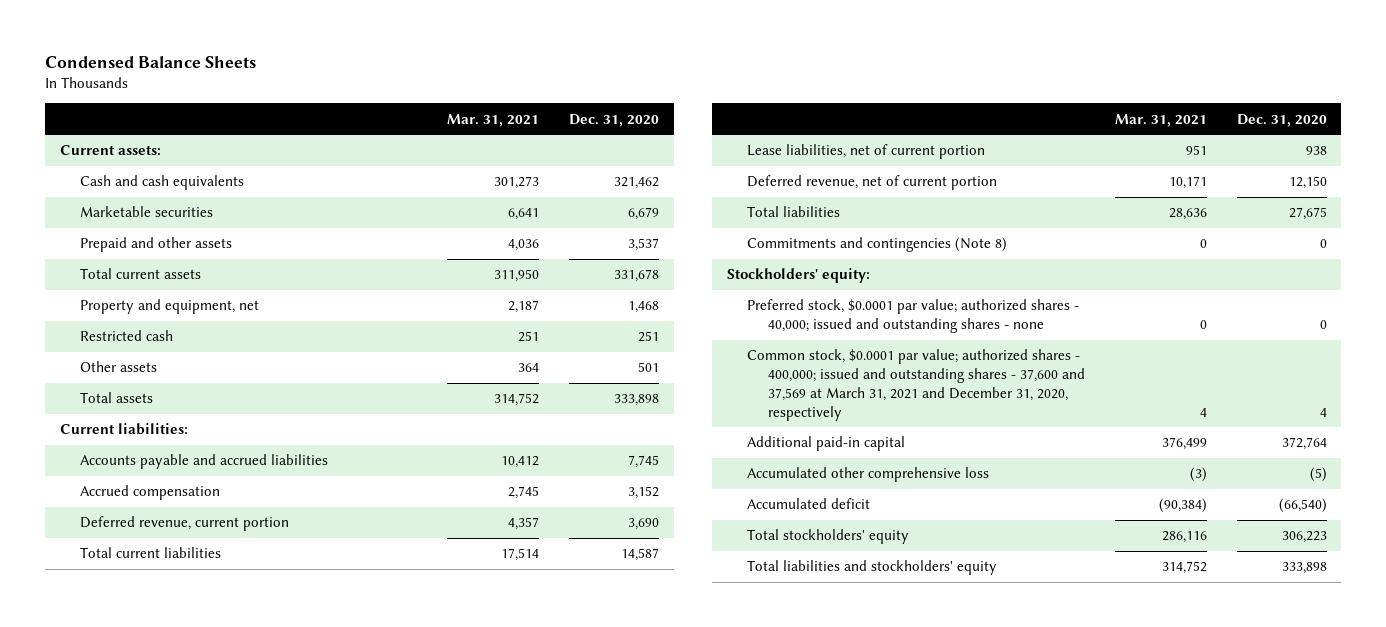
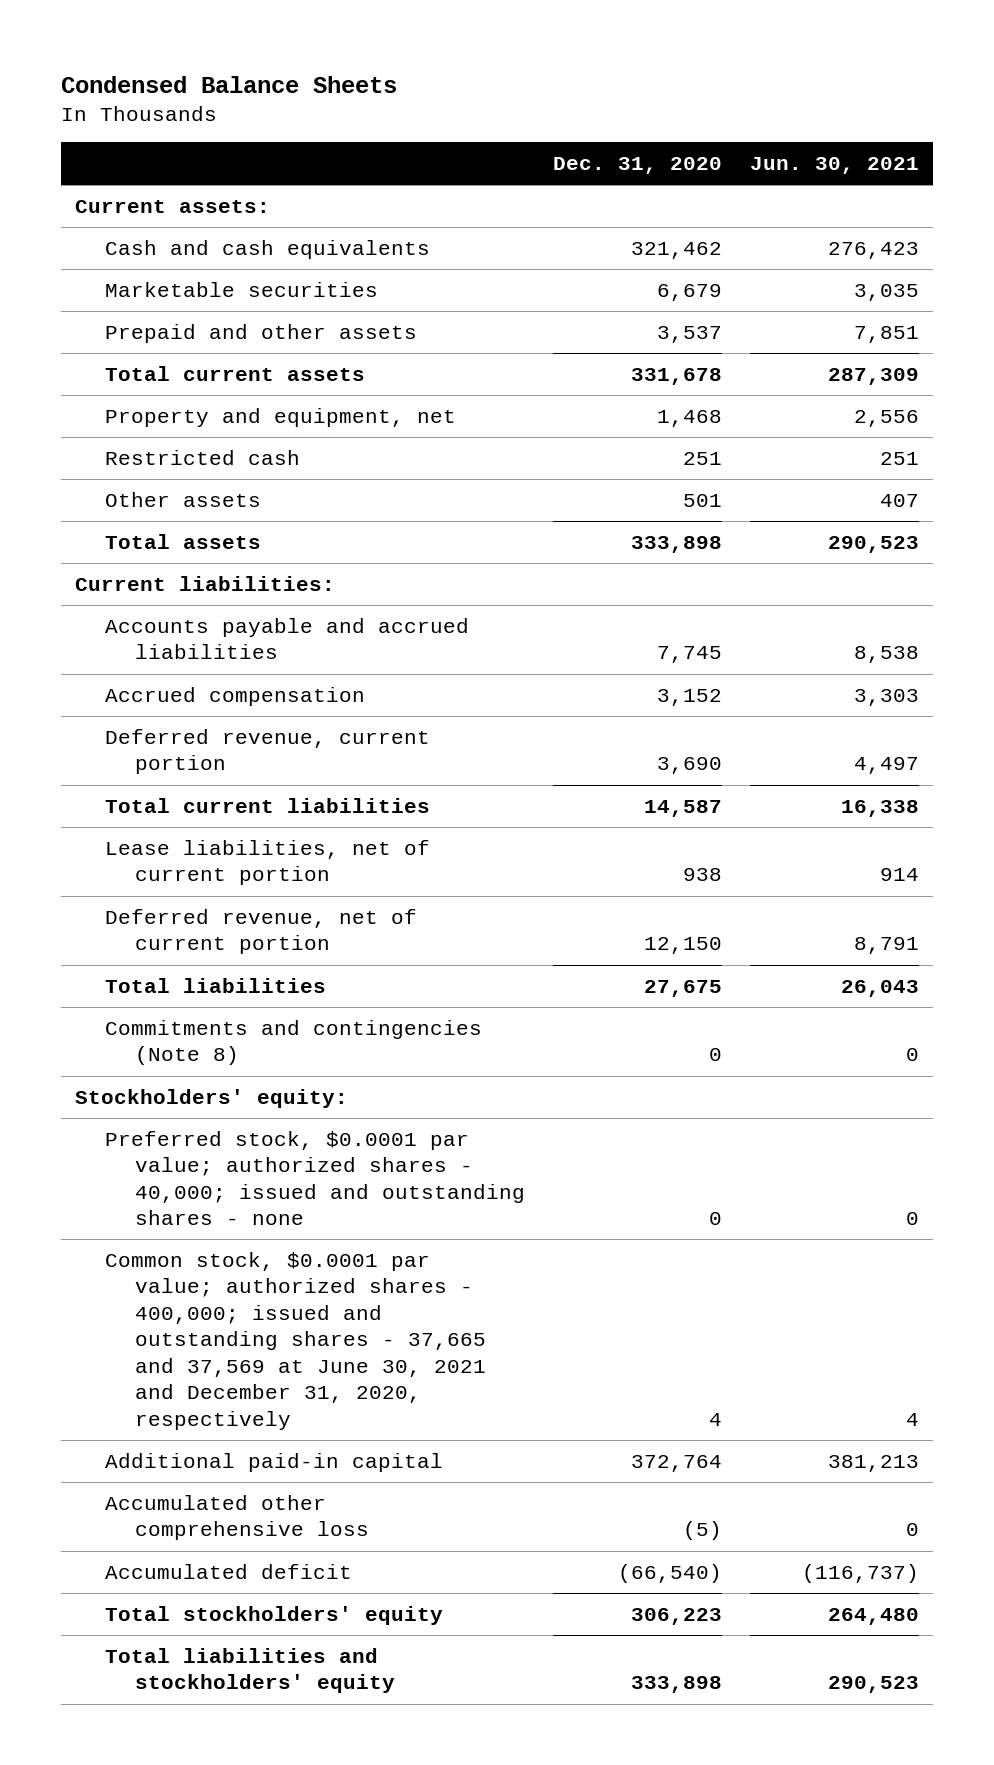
- | Mar. 31, 2021 | Dec. 31, 2020
+ | Dec. 31, 2020 | Jun. 30, 2021
- Common stock, $0.0001 par value; authorized shares - 400,000; issued and outstanding shares - 37,600 and 37,569 at March 31, 2021 and December 31, 2020, respectively | 4 | 4
+ Common stock, $0.0001 par value; authorized shares - 400,000; issued and outstanding shares - 37,665 and 37,569 at June 30, 2021 and December 31, 2020, respectively | 4 | 4

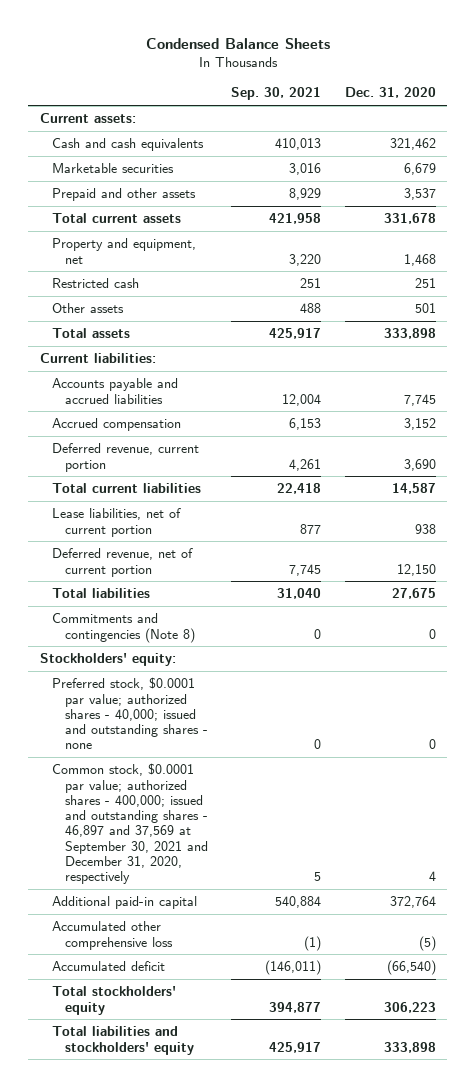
- | Dec. 31, 2020 | Jun. 30, 2021
+ | Sep. 30, 2021 | Dec. 31, 2020
- Common stock, $0.0001 par value; authorized shares - 400,000; issued and outstanding shares - 37,665 and 37,569 at June 30, 2021 and December 31, 2020, respectively | 4 | 4
+ Common stock, $0.0001 par value; authorized shares - 400,000; issued and outstanding shares - 46,897 and 37,569 at September 30, 2021 and December 31, 2020, respectively | 5 | 4

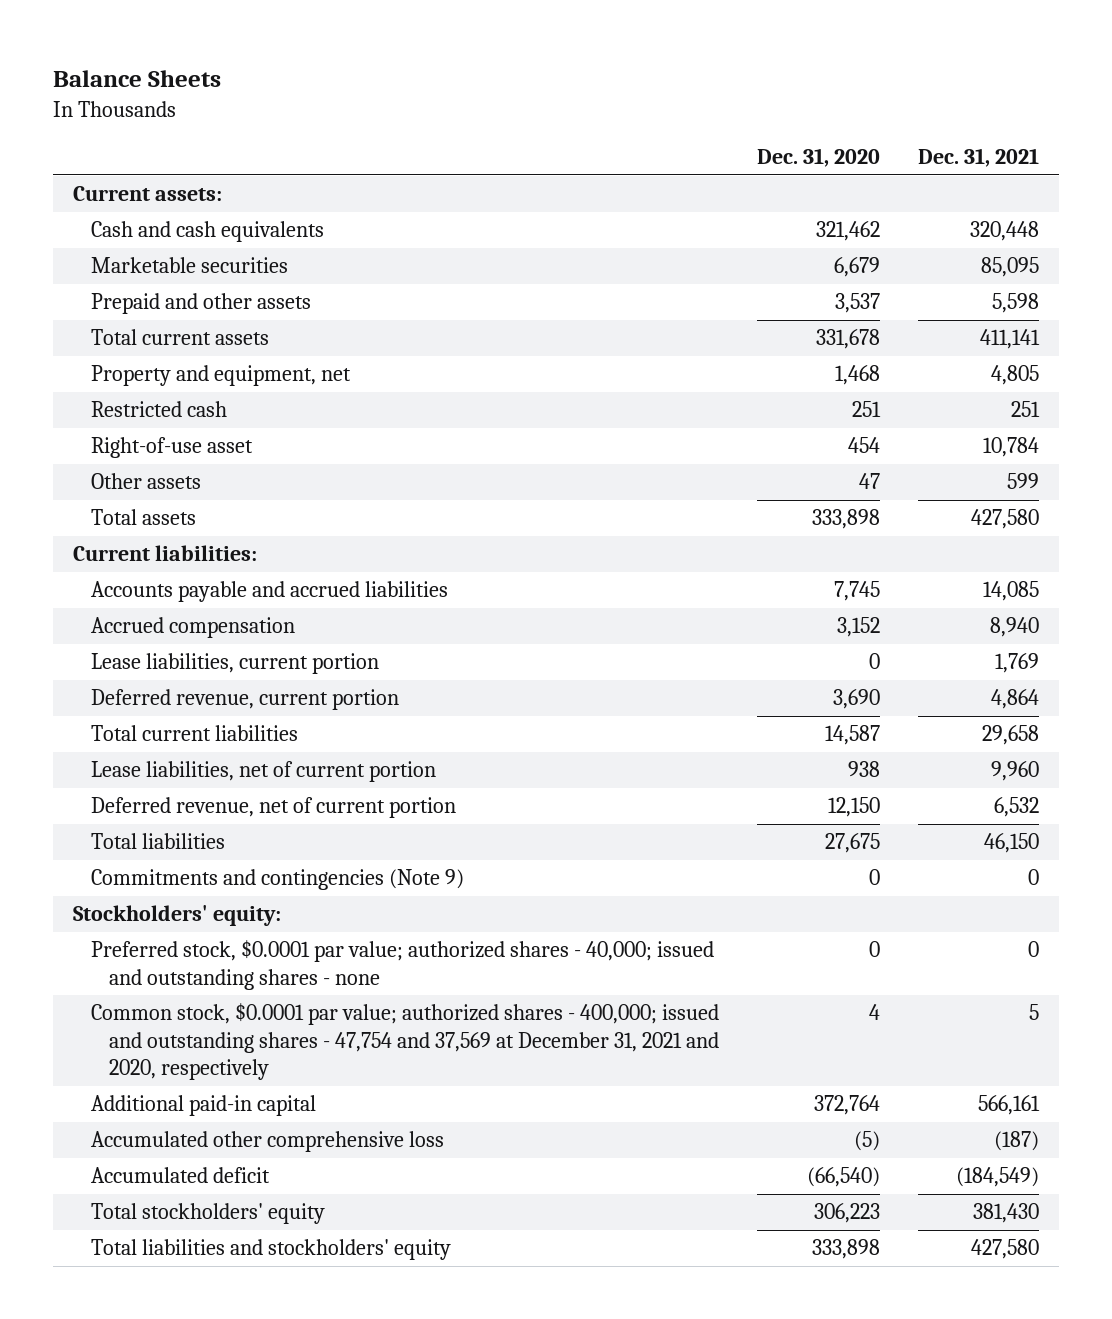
- Condensed Balance Sheets
+ Balance Sheets
- | Sep. 30, 2021 | Dec. 31, 2020
+ | Dec. 31, 2020 | Dec. 31, 2021
- Other assets | 488 | 501
+ Right-of-use asset | 454 | 10,784
+ Other assets | 47 | 599
+ Lease liabilities, current portion | 0 | 1,769
- Commitments and contingencies (Note 8) | 0 | 0
+ Commitments and contingencies (Note 9) | 0 | 0
- Common stock, $0.0001 par value; authorized shares - 400,000; issued and outstanding shares - 46,897 and 37,569 at September 30, 2021 and December 31, 2020, respectively | 5 | 4
+ Common stock, $0.0001 par value; authorized shares - 400,000; issued and outstanding shares - 47,754 and 37,569 at December 31, 2021 and 2020, respectively | 4 | 5

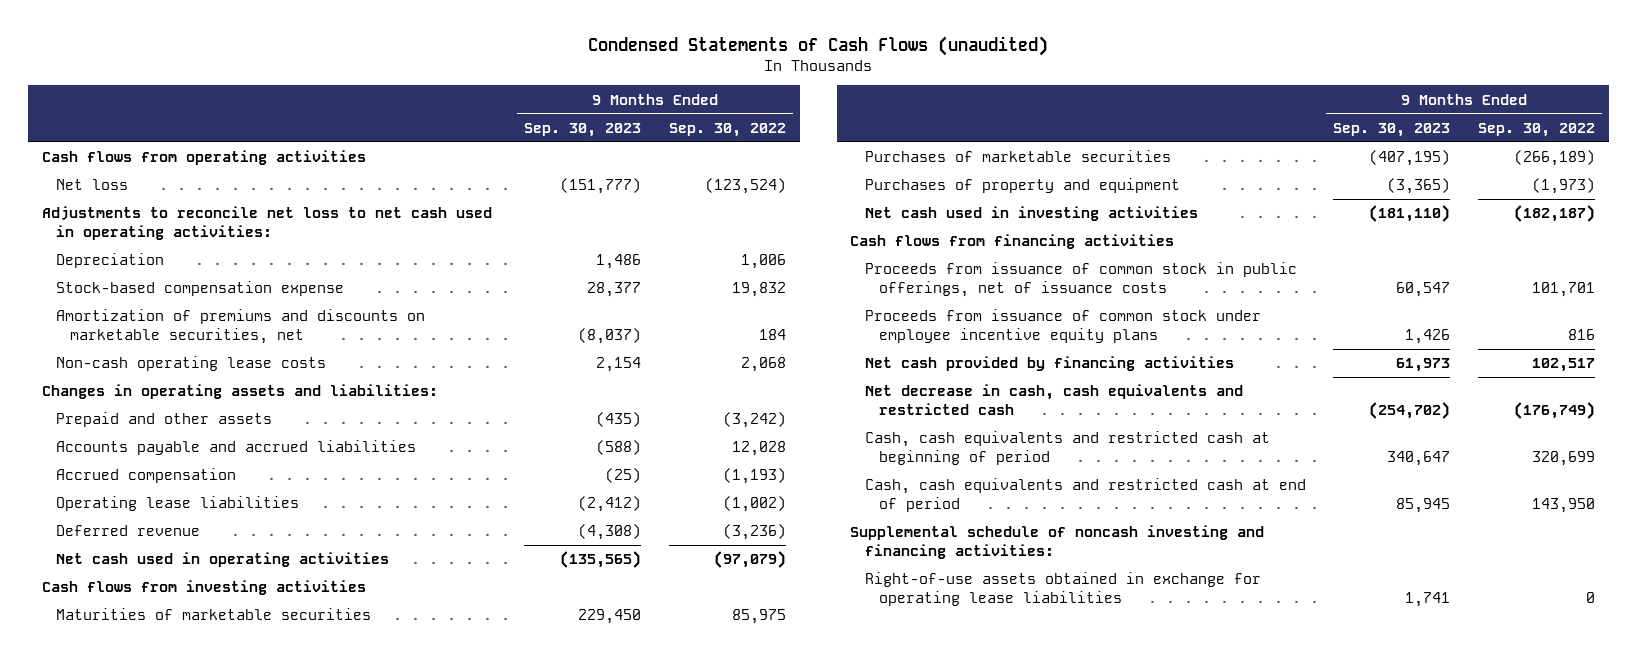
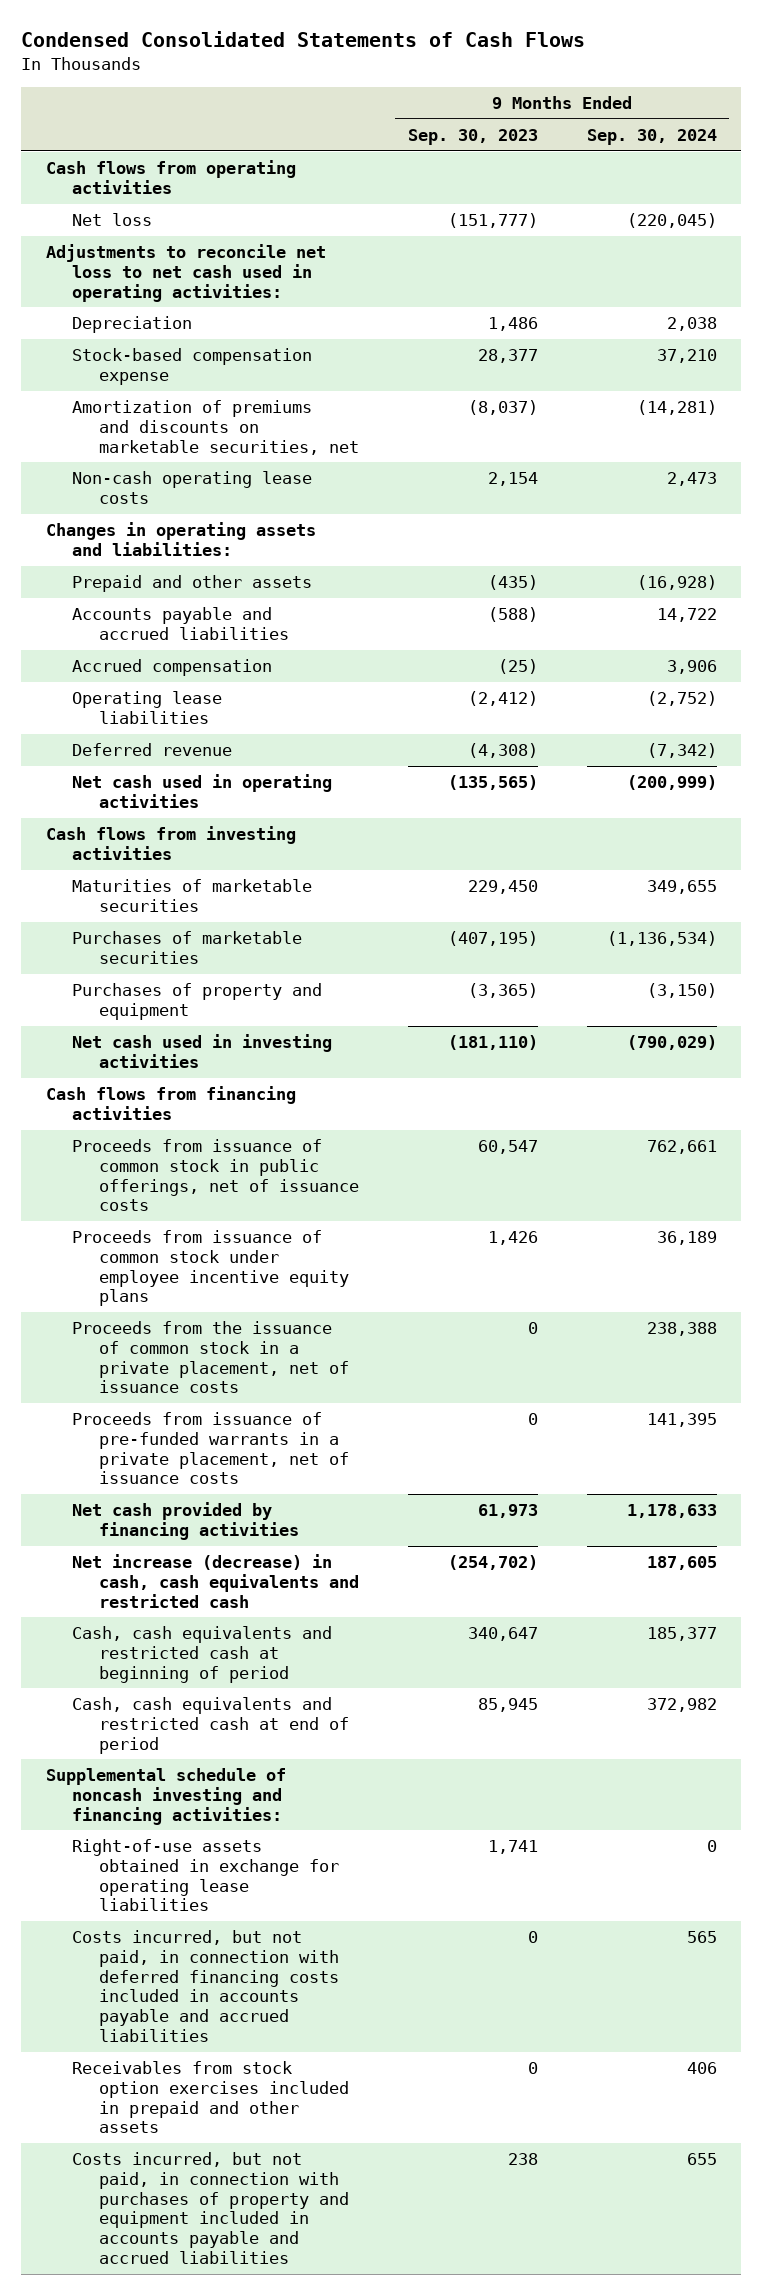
- Condensed Statements of Cash Flows (unaudited)
+ Condensed Consolidated Statements of Cash Flows
- | 9 Months Ended Sep. 30, 2023 | 9 Months Ended Sep. 30, 2022
+ | 9 Months Ended Sep. 30, 2023 | 9 Months Ended Sep. 30, 2024
+ Proceeds from the issuance of common stock in a private placement, net of issuance costs | 0 | 238,388
+ Proceeds from issuance of pre-funded warrants in a private placement, net of issuance costs | 0 | 141,395
- Net decrease in cash, cash equivalents and restricted cash | (254,702) | (176,749)
+ Net increase (decrease) in cash, cash equivalents and restricted cash | (254,702) | 187,605
+ Costs incurred, but not paid, in connection with deferred financing costs included in accounts payable and accrued liabilities | 0 | 565
+ Receivables from stock option exercises included in prepaid and other assets | 0 | 406
+ Costs incurred, but not paid, in connection with purchases of property and equipment included in accounts payable and accrued liabilities | 238 | 655

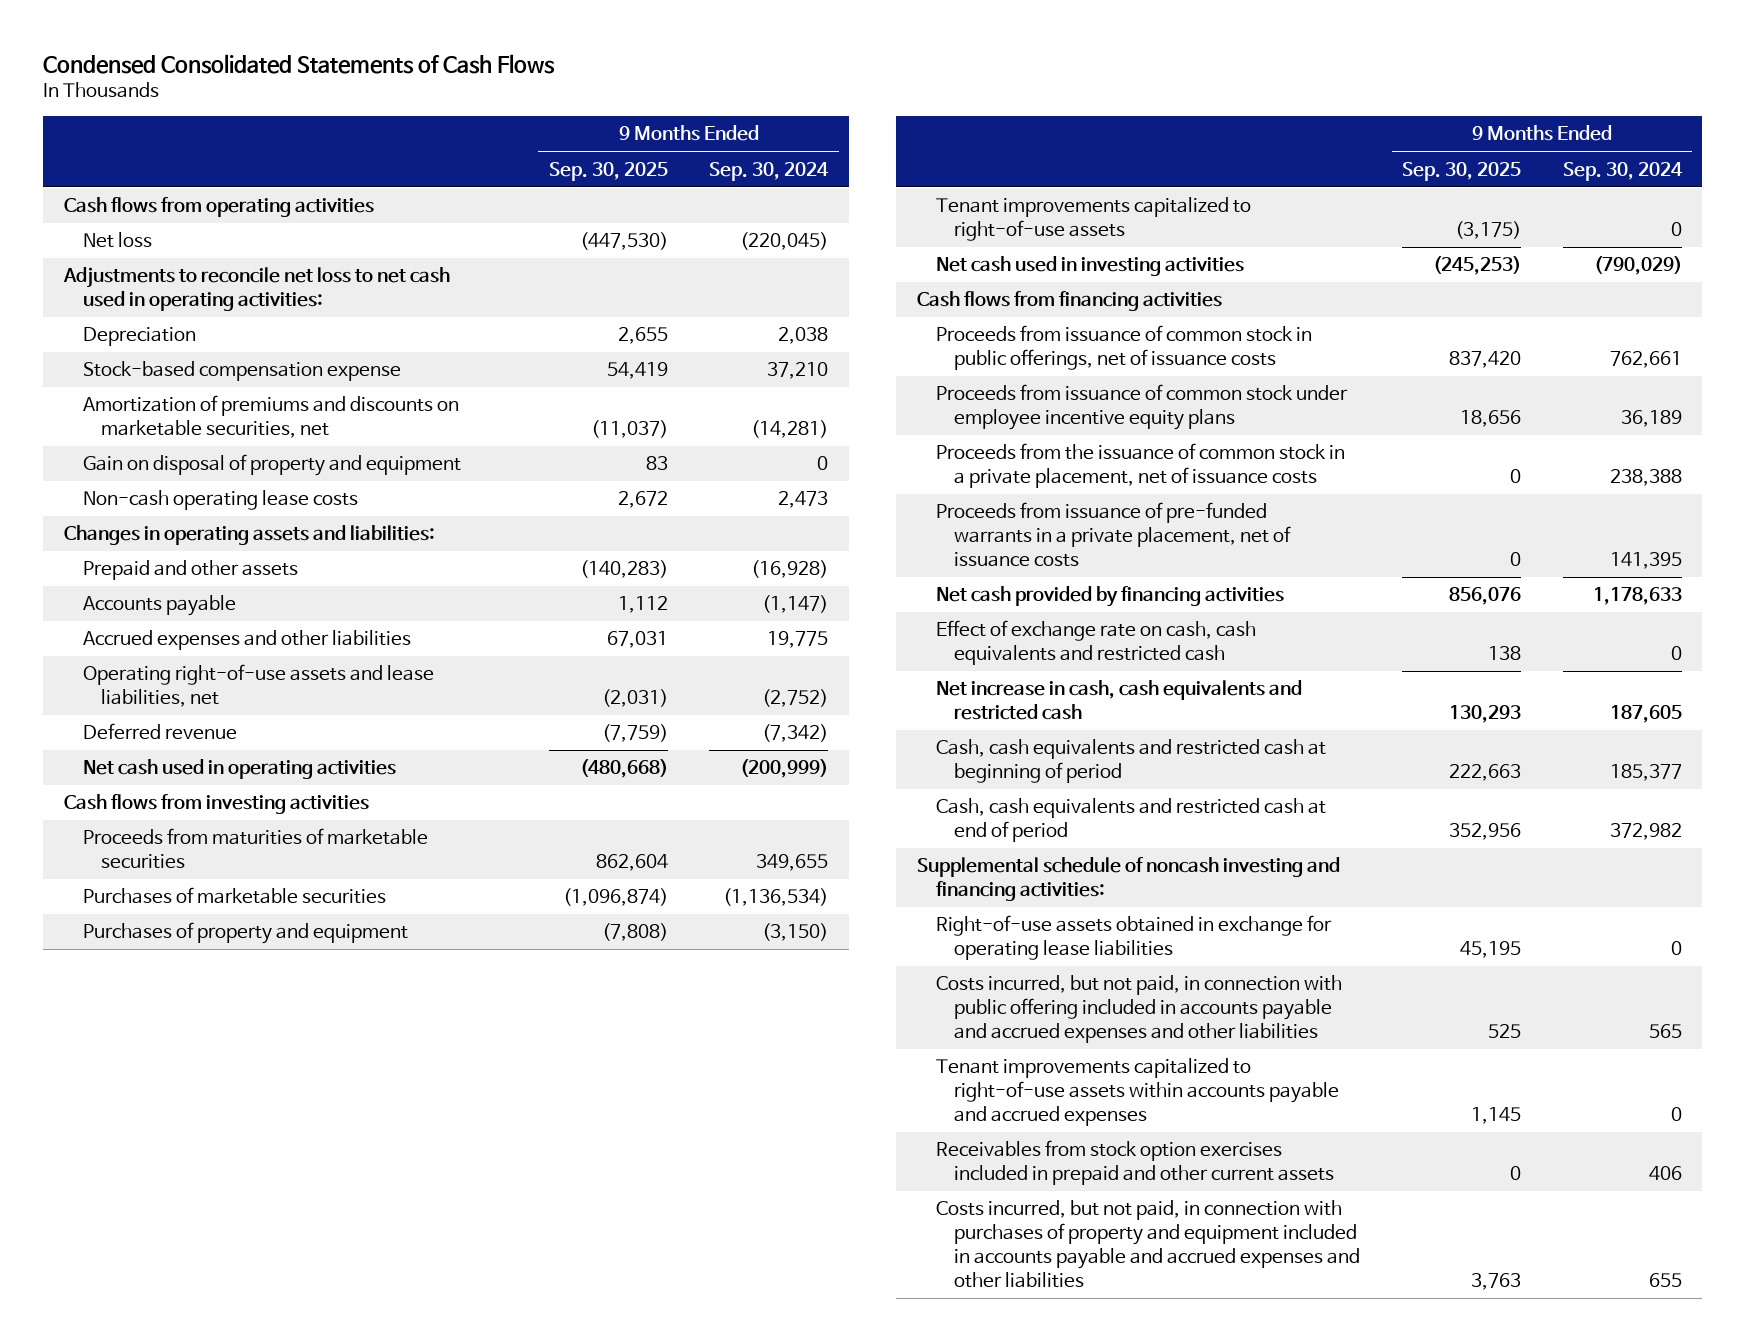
- | 9 Months Ended Sep. 30, 2023 | 9 Months Ended Sep. 30, 2024
+ | 9 Months Ended Sep. 30, 2025 | 9 Months Ended Sep. 30, 2024
+ Gain on disposal of property and equipment | 83 | 0
- Accounts payable and accrued liabilities | (588) | 14,722
- Accrued compensation | (25) | 3,906
- Operating lease liabilities | (2,412) | (2,752)
+ Accounts payable | 1,112 | (1,147)
+ Accrued expenses and other liabilities | 67,031 | 19,775
+ Operating right-of-use assets and lease liabilities, net | (2,031) | (2,752)
- Maturities of marketable securities | 229,450 | 349,655
+ Proceeds from maturities of marketable securities | 862,604 | 349,655
+ Tenant improvements capitalized to right-of-use assets | (3,175) | 0
- Net increase (decrease) in cash, cash equivalents and restricted cash | (254,702) | 187,605
+ Effect of exchange rate on cash, cash equivalents and restricted cash | 138 | 0
+ Net increase in cash, cash equivalents and restricted cash | 130,293 | 187,605
- Costs incurred, but not paid, in connection with deferred financing costs included in accounts payable and accrued liabilities | 0 | 565
- Receivables from stock option exercises included in prepaid and other assets | 0 | 406
- Costs incurred, but not paid, in connection with purchases of property and equipment included in accounts payable and accrued liabilities | 238 | 655
+ Costs incurred, but not paid, in connection with public offering included in accounts payable and accrued expenses and other liabilities | 525 | 565
+ Tenant improvements capitalized to right-of-use assets within accounts payable and accrued expenses | 1,145 | 0
+ Receivables from stock option exercises included in prepaid and other current assets | 0 | 406
+ Costs incurred, but not paid, in connection with purchases of property and equipment included in accounts payable and accrued expenses and other liabilities | 3,763 | 655

